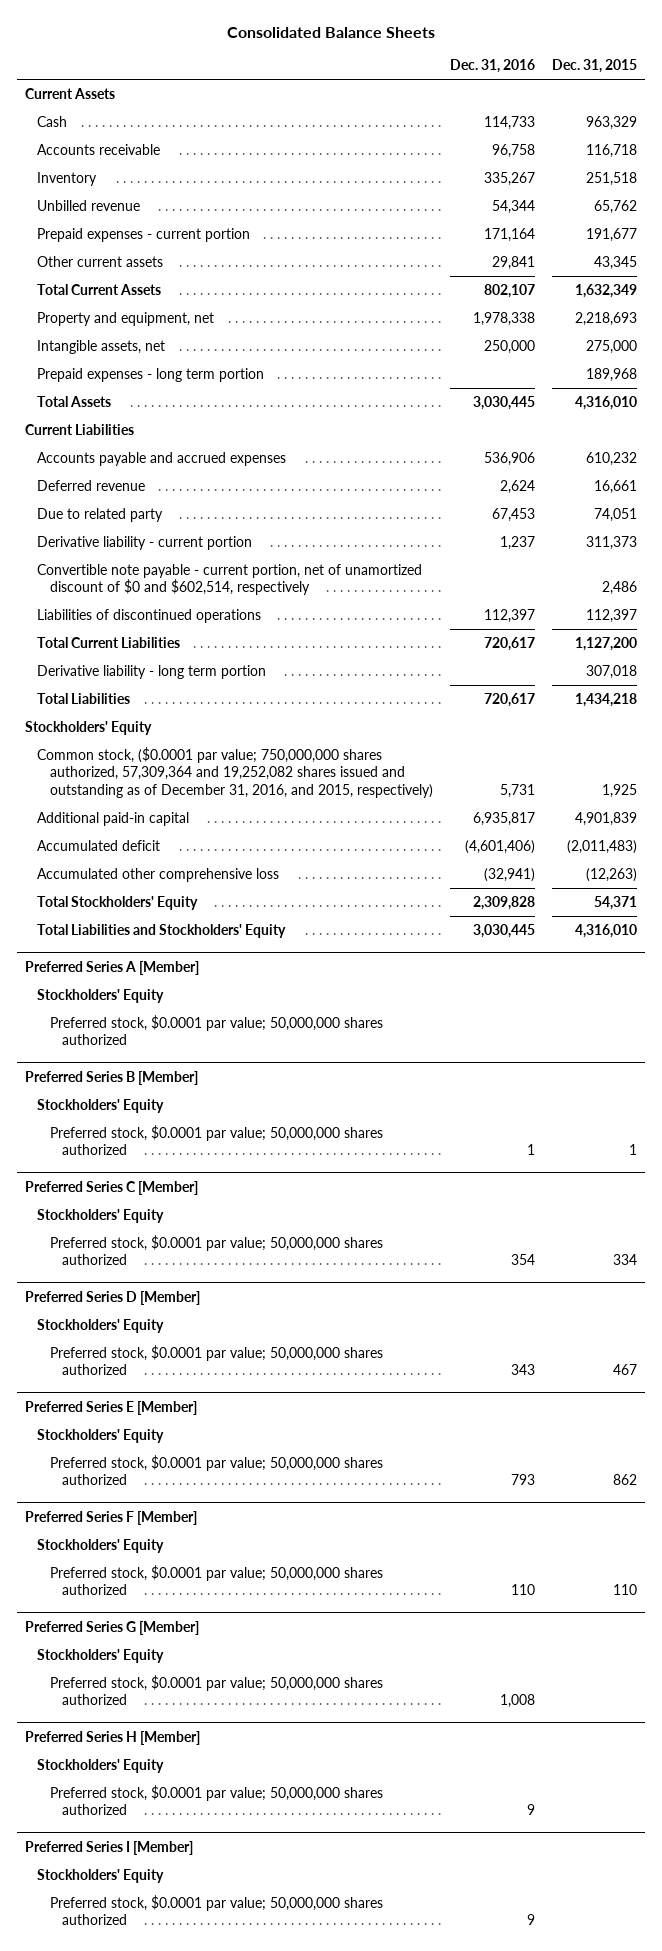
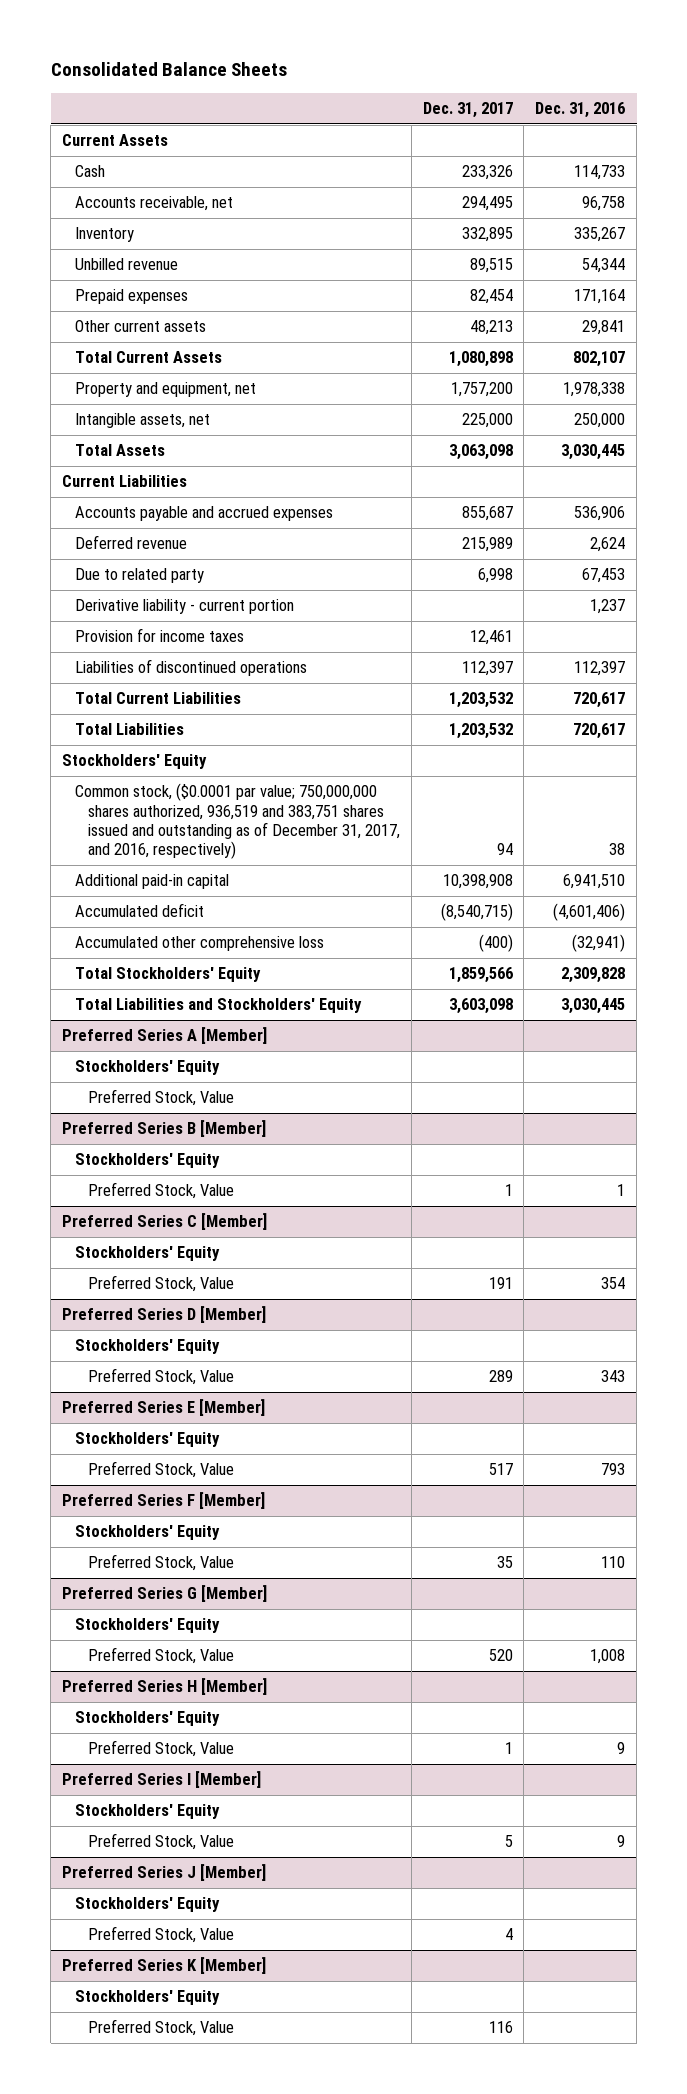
- | Dec. 31, 2016 | Dec. 31, 2015
+ | Dec. 31, 2017 | Dec. 31, 2016
- Accounts receivable | 96,758 | 116,718
+ Accounts receivable, net | 294,495 | 96,758
- Prepaid expenses - current portion | 171,164 | 191,677
+ Prepaid expenses | 82,454 | 171,164
- Prepaid expenses - long term portion | | 189,968
- Convertible note payable - current portion, net of unamortized discount of $0 and $602,514, respectively | | 2,486
+ Provision for income taxes | 12,461 |
- Derivative liability - long term portion | | 307,018
- Common stock, ($0.0001 par value; 750,000,000 shares authorized, 57,309,364 and 19,252,082 shares issued and outstanding as of December 31, 2016, and 2015, respectively) | 5,731 | 1,925
- Additional paid-in capital | 6,935,817 | 4,901,839
+ Common stock, ($0.0001 par value; 750,000,000 shares authorized, 936,519 and 383,751 shares issued and outstanding as of December 31, 2017, and 2016, respectively) | 94 | 38
+ Additional paid-in capital | 10,398,908 | 6,941,510
@ Preferred Series A [Member]
- Preferred stock, $0.0001 par value; 50,000,000 shares authorized
+ Preferred Stock, Value
@ Preferred Series B [Member]
- Preferred stock, $0.0001 par value; 50,000,000 shares authorized | 1 | 1
+ Preferred Stock, Value | 1 | 1
@ Preferred Series C [Member]
- Preferred stock, $0.0001 par value; 50,000,000 shares authorized | 354 | 334
+ Preferred Stock, Value | 191 | 354
@ Preferred Series D [Member]
- Preferred stock, $0.0001 par value; 50,000,000 shares authorized | 343 | 467
+ Preferred Stock, Value | 289 | 343
@ Preferred Series E [Member]
- Preferred stock, $0.0001 par value; 50,000,000 shares authorized | 793 | 862
+ Preferred Stock, Value | 517 | 793
@ Preferred Series F [Member]
- Preferred stock, $0.0001 par value; 50,000,000 shares authorized | 110 | 110
+ Preferred Stock, Value | 35 | 110
@ Preferred Series G [Member]
- Preferred stock, $0.0001 par value; 50,000,000 shares authorized | 1,008 |
+ Preferred Stock, Value | 520 | 1,008
@ Preferred Series H [Member]
- Preferred stock, $0.0001 par value; 50,000,000 shares authorized | 9 |
+ Preferred Stock, Value | 1 | 9
@ Preferred Series I [Member]
- Preferred stock, $0.0001 par value; 50,000,000 shares authorized | 9 |
+ Preferred Stock, Value | 5 | 9
+ Preferred Series J [Member]
+ Stockholders' Equity
+ Preferred Stock, Value | 4 |
+ Preferred Series K [Member]
+ Stockholders' Equity
+ Preferred Stock, Value | 116 |

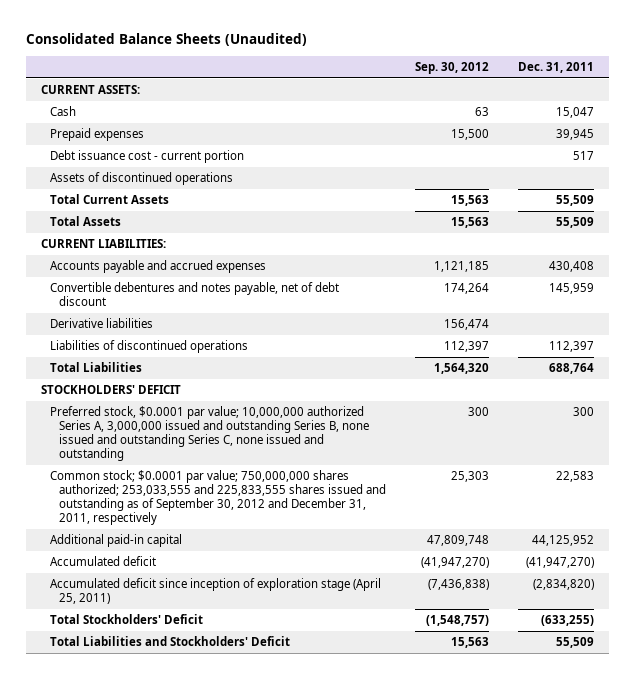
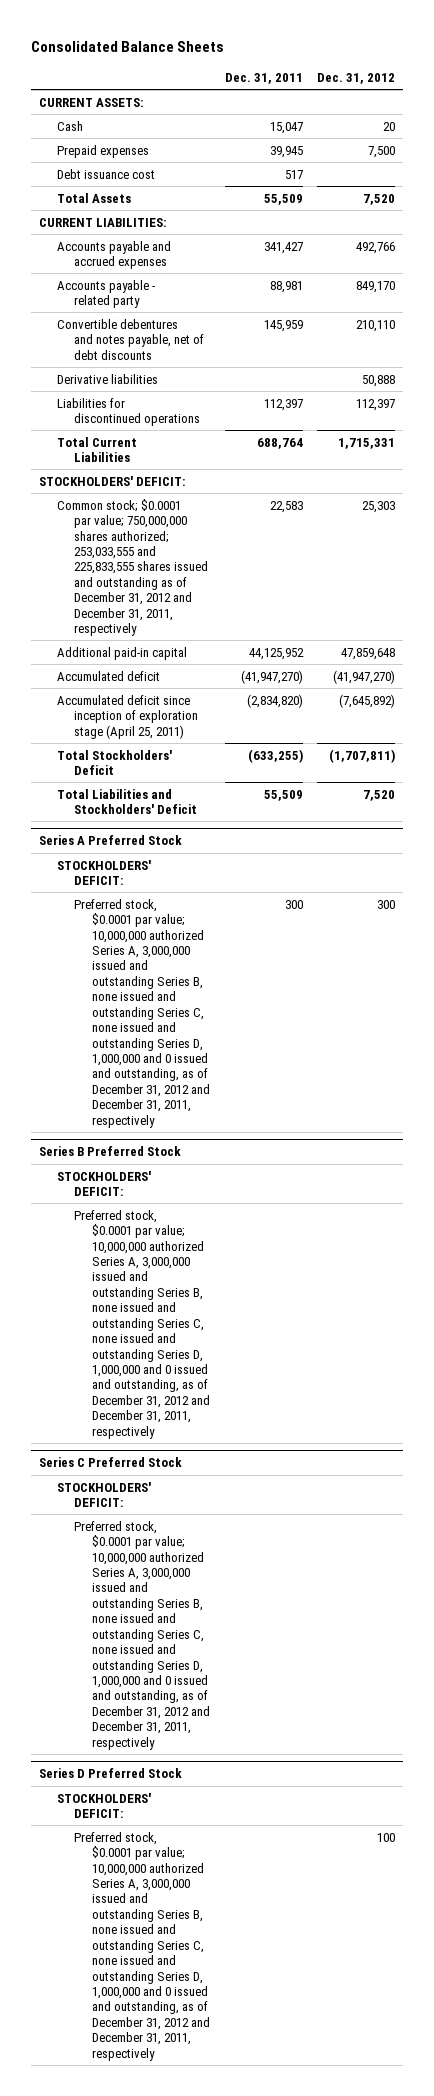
- Consolidated Balance Sheets (Unaudited)
+ Consolidated Balance Sheets
- | Sep. 30, 2012 | Dec. 31, 2011
+ | Dec. 31, 2011 | Dec. 31, 2012
- Debt issuance cost - current portion | | 517
- Assets of discontinued operations
- Total Current Assets | 15,563 | 55,509
+ Debt issuance cost | 517 |
- Accounts payable and accrued expenses | 1,121,185 | 430,408
- Convertible debentures and notes payable, net of debt discount | 174,264 | 145,959
+ Accounts payable and accrued expenses | 341,427 | 492,766
+ Accounts payable - related party | 88,981 | 849,170
+ Convertible debentures and notes payable, net of debt discounts | 145,959 | 210,110
- Liabilities of discontinued operations | 112,397 | 112,397
- Total Liabilities | 1,564,320 | 688,764
- STOCKHOLDERS' DEFICIT
- Preferred stock, $0.0001 par value; 10,000,000 authorized Series A, 3,000,000 issued and outstanding Series B, none issued and outstanding Series C, none issued and outstanding | 300 | 300
- Common stock; $0.0001 par value; 750,000,000 shares authorized; 253,033,555 and 225,833,555 shares issued and outstanding as of September 30, 2012 and December 31, 2011, respectively | 25,303 | 22,583
+ Liabilities for discontinued operations | 112,397 | 112,397
+ Total Current Liabilities | 688,764 | 1,715,331
+ STOCKHOLDERS' DEFICIT:
+ Common stock; $0.0001 par value; 750,000,000 shares authorized; 253,033,555 and 225,833,555 shares issued and outstanding as of December 31, 2012 and December 31, 2011, respectively | 22,583 | 25,303
+ Series A Preferred Stock
+ STOCKHOLDERS' DEFICIT:
+ Preferred stock, $0.0001 par value; 10,000,000 authorized Series A, 3,000,000 issued and outstanding Series B, none issued and outstanding Series C, none issued and outstanding Series D, 1,000,000 and 0 issued and outstanding, as of December 31, 2012 and December 31, 2011, respectively | 300 | 300
+ Series B Preferred Stock
+ STOCKHOLDERS' DEFICIT:
+ Preferred stock, $0.0001 par value; 10,000,000 authorized Series A, 3,000,000 issued and outstanding Series B, none issued and outstanding Series C, none issued and outstanding Series D, 1,000,000 and 0 issued and outstanding, as of December 31, 2012 and December 31, 2011, respectively
+ Series C Preferred Stock
+ STOCKHOLDERS' DEFICIT:
+ Preferred stock, $0.0001 par value; 10,000,000 authorized Series A, 3,000,000 issued and outstanding Series B, none issued and outstanding Series C, none issued and outstanding Series D, 1,000,000 and 0 issued and outstanding, as of December 31, 2012 and December 31, 2011, respectively
+ Series D Preferred Stock
+ STOCKHOLDERS' DEFICIT:
+ Preferred stock, $0.0001 par value; 10,000,000 authorized Series A, 3,000,000 issued and outstanding Series B, none issued and outstanding Series C, none issued and outstanding Series D, 1,000,000 and 0 issued and outstanding, as of December 31, 2012 and December 31, 2011, respectively | | 100

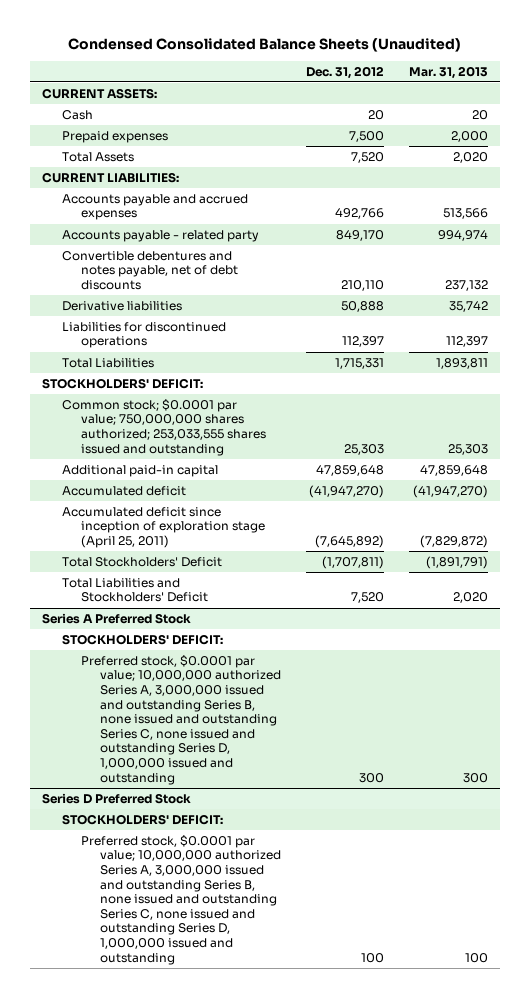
- Consolidated Balance Sheets
+ Condensed Consolidated Balance Sheets (Unaudited)
- | Dec. 31, 2011 | Dec. 31, 2012
+ | Dec. 31, 2012 | Mar. 31, 2013
- Debt issuance cost | 517 |
- Total Current Liabilities | 688,764 | 1,715,331
+ Total Liabilities | 1,715,331 | 1,893,811
- Common stock; $0.0001 par value; 750,000,000 shares authorized; 253,033,555 and 225,833,555 shares issued and outstanding as of December 31, 2012 and December 31, 2011, respectively | 22,583 | 25,303
+ Common stock; $0.0001 par value; 750,000,000 shares authorized; 253,033,555 shares issued and outstanding | 25,303 | 25,303
@ Series A Preferred Stock
- Preferred stock, $0.0001 par value; 10,000,000 authorized Series A, 3,000,000 issued and outstanding Series B, none issued and outstanding Series C, none issued and outstanding Series D, 1,000,000 and 0 issued and outstanding, as of December 31, 2012 and December 31, 2011, respectively | 300 | 300
- Series B Preferred Stock
- STOCKHOLDERS' DEFICIT:
- Preferred stock, $0.0001 par value; 10,000,000 authorized Series A, 3,000,000 issued and outstanding Series B, none issued and outstanding Series C, none issued and outstanding Series D, 1,000,000 and 0 issued and outstanding, as of December 31, 2012 and December 31, 2011, respectively
- Series C Preferred Stock
- STOCKHOLDERS' DEFICIT:
- Preferred stock, $0.0001 par value; 10,000,000 authorized Series A, 3,000,000 issued and outstanding Series B, none issued and outstanding Series C, none issued and outstanding Series D, 1,000,000 and 0 issued and outstanding, as of December 31, 2012 and December 31, 2011, respectively
@ Series A Preferred Stock
+ Preferred stock, $0.0001 par value; 10,000,000 authorized Series A, 3,000,000 issued and outstanding Series B, none issued and outstanding Series C, none issued and outstanding Series D, 1,000,000 issued and outstanding | 300 | 300
@ Series D Preferred Stock
- Preferred stock, $0.0001 par value; 10,000,000 authorized Series A, 3,000,000 issued and outstanding Series B, none issued and outstanding Series C, none issued and outstanding Series D, 1,000,000 and 0 issued and outstanding, as of December 31, 2012 and December 31, 2011, respectively | | 100
+ Preferred stock, $0.0001 par value; 10,000,000 authorized Series A, 3,000,000 issued and outstanding Series B, none issued and outstanding Series C, none issued and outstanding Series D, 1,000,000 issued and outstanding | 100 | 100

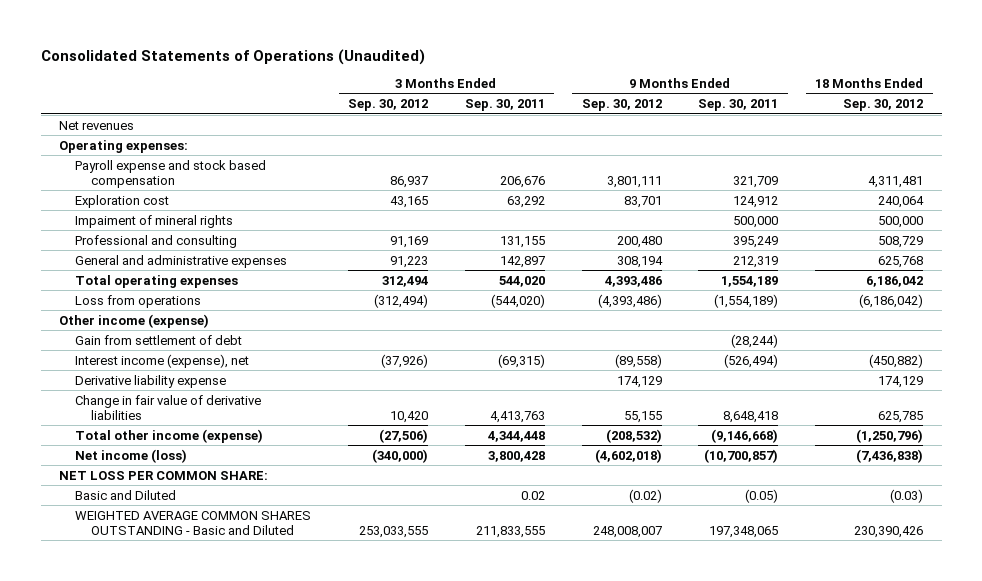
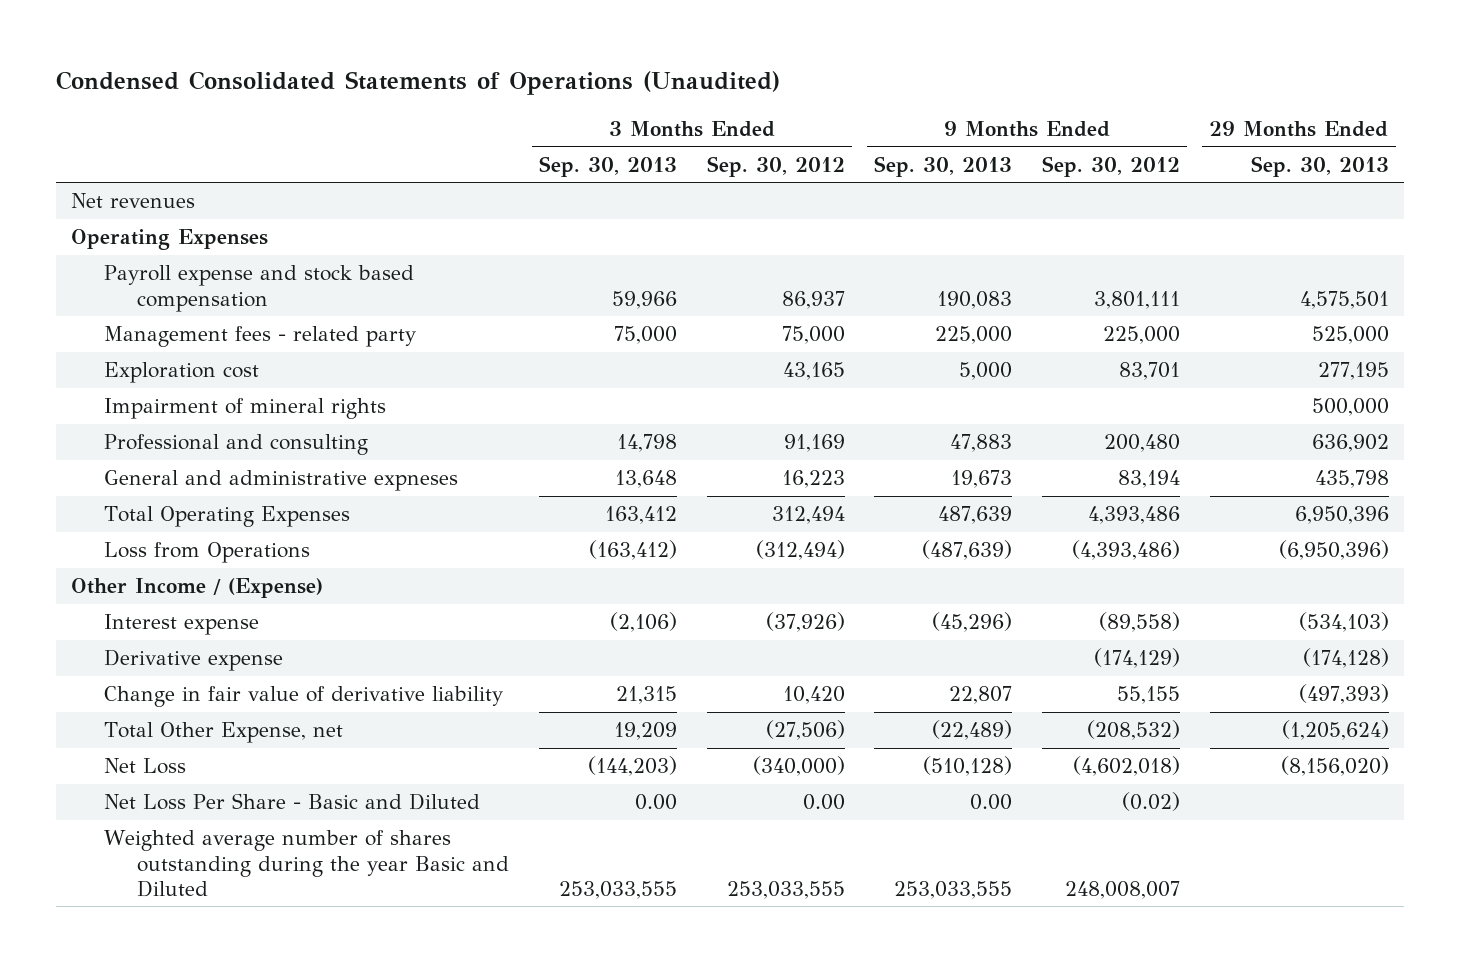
- Consolidated Statements of Operations (Unaudited)
+ Condensed Consolidated Statements of Operations (Unaudited)
- | 3 Months Ended Sep. 30, 2012 | 3 Months Ended Sep. 30, 2011 | 9 Months Ended Sep. 30, 2012 | 9 Months Ended Sep. 30, 2011 | 18 Months Ended Sep. 30, 2012
+ | 3 Months Ended Sep. 30, 2013 | 3 Months Ended Sep. 30, 2012 | 9 Months Ended Sep. 30, 2013 | 9 Months Ended Sep. 30, 2012 | 29 Months Ended Sep. 30, 2013
- Operating expenses:
+ Operating Expenses
+ Management fees - related party | 75,000 | 75,000 | 225,000 | 225,000 | 525,000
- Impaiment of mineral rights | | | | 500,000 | 500,000
+ Impairment of mineral rights | | | | | 500,000
- General and administrative expenses | 91,223 | 142,897 | 308,194 | 212,319 | 625,768
- Total operating expenses | 312,494 | 544,020 | 4,393,486 | 1,554,189 | 6,186,042
- Loss from operations | (312,494) | (544,020) | (4,393,486) | (1,554,189) | (6,186,042)
- Other income (expense)
- Gain from settlement of debt | | | | (28,244) |
- Interest income (expense), net | (37,926) | (69,315) | (89,558) | (526,494) | (450,882)
- Derivative liability expense | | | 174,129 | | 174,129
- Change in fair value of derivative liabilities | 10,420 | 4,413,763 | 55,155 | 8,648,418 | 625,785
- Total other income (expense) | (27,506) | 4,344,448 | (208,532) | (9,146,668) | (1,250,796)
- Net income (loss) | (340,000) | 3,800,428 | (4,602,018) | (10,700,857) | (7,436,838)
- NET LOSS PER COMMON SHARE:
- Basic and Diluted | | 0.02 | (0.02) | (0.05) | (0.03)
- WEIGHTED AVERAGE COMMON SHARES OUTSTANDING - Basic and Diluted | 253,033,555 | 211,833,555 | 248,008,007 | 197,348,065 | 230,390,426
+ General and administrative expneses | 13,648 | 16,223 | 19,673 | 83,194 | 435,798
+ Total Operating Expenses | 163,412 | 312,494 | 487,639 | 4,393,486 | 6,950,396
+ Loss from Operations | (163,412) | (312,494) | (487,639) | (4,393,486) | (6,950,396)
+ Other Income / (Expense)
+ Interest expense | (2,106) | (37,926) | (45,296) | (89,558) | (534,103)
+ Derivative expense | | | | (174,129) | (174,128)
+ Change in fair value of derivative liability | 21,315 | 10,420 | 22,807 | 55,155 | (497,393)
+ Total Other Expense, net | 19,209 | (27,506) | (22,489) | (208,532) | (1,205,624)
+ Net Loss | (144,203) | (340,000) | (510,128) | (4,602,018) | (8,156,020)
+ Net Loss Per Share - Basic and Diluted | 0.00 | 0.00 | 0.00 | (0.02) |
+ Weighted average number of shares outstanding during the year Basic and Diluted | 253,033,555 | 253,033,555 | 253,033,555 | 248,008,007 |

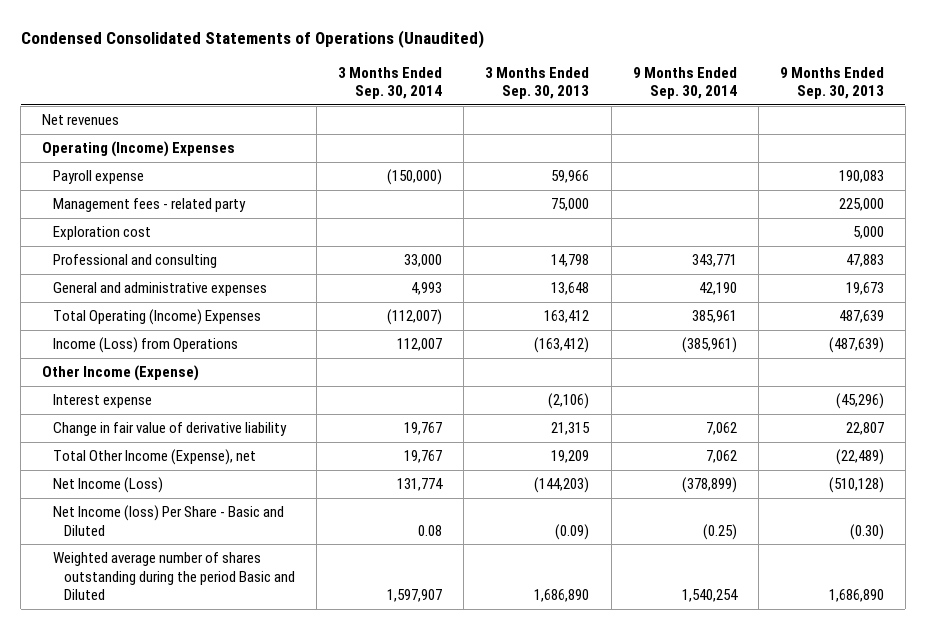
- | 3 Months Ended Sep. 30, 2013 | 3 Months Ended Sep. 30, 2012 | 9 Months Ended Sep. 30, 2013 | 9 Months Ended Sep. 30, 2012 | 29 Months Ended Sep. 30, 2013
+ | 3 Months Ended Sep. 30, 2014 | 3 Months Ended Sep. 30, 2013 | 9 Months Ended Sep. 30, 2014 | 9 Months Ended Sep. 30, 2013
- Operating Expenses
- Payroll expense and stock based compensation | 59,966 | 86,937 | 190,083 | 3,801,111 | 4,575,501
+ Operating (Income) Expenses
+ Payroll expense | (150,000) | 59,966 | | 190,083
- Impairment of mineral rights | | | | | 500,000
- General and administrative expneses | 13,648 | 16,223 | 19,673 | 83,194 | 435,798
- Total Operating Expenses | 163,412 | 312,494 | 487,639 | 4,393,486 | 6,950,396
- Loss from Operations | (163,412) | (312,494) | (487,639) | (4,393,486) | (6,950,396)
- Other Income / (Expense)
+ General and administrative expenses | 4,993 | 13,648 | 42,190 | 19,673
+ Total Operating (Income) Expenses | (112,007) | 163,412 | 385,961 | 487,639
+ Income (Loss) from Operations | 112,007 | (163,412) | (385,961) | (487,639)
+ Other Income (Expense)
- Derivative expense | | | | (174,129) | (174,128)
- Total Other Expense, net | 19,209 | (27,506) | (22,489) | (208,532) | (1,205,624)
- Net Loss | (144,203) | (340,000) | (510,128) | (4,602,018) | (8,156,020)
- Net Loss Per Share - Basic and Diluted | 0.00 | 0.00 | 0.00 | (0.02) |
- Weighted average number of shares outstanding during the year Basic and Diluted | 253,033,555 | 253,033,555 | 253,033,555 | 248,008,007 |
+ Total Other Income (Expense), net | 19,767 | 19,209 | 7,062 | (22,489)
+ Net Income (Loss) | 131,774 | (144,203) | (378,899) | (510,128)
+ Net Income (loss) Per Share - Basic and Diluted | 0.08 | (0.09) | (0.25) | (0.30)
+ Weighted average number of shares outstanding during the period Basic and Diluted | 1,597,907 | 1,686,890 | 1,540,254 | 1,686,890

